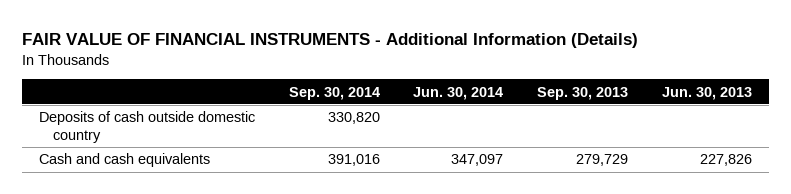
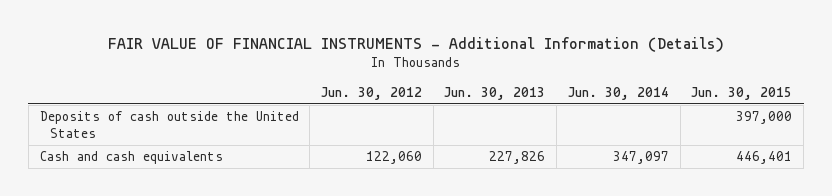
- | Sep. 30, 2014 | Jun. 30, 2014 | Sep. 30, 2013 | Jun. 30, 2013
+ | Jun. 30, 2012 | Jun. 30, 2013 | Jun. 30, 2014 | Jun. 30, 2015
- Deposits of cash outside domestic country | 330,820 | | |
+ Deposits of cash outside the United States | | | | 397,000

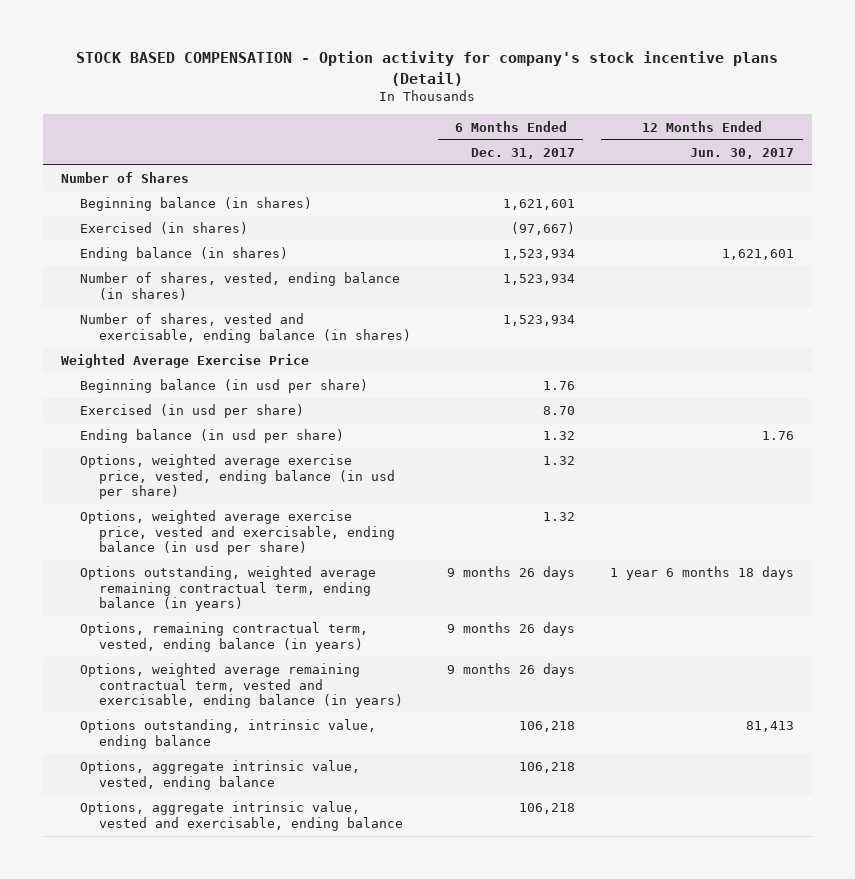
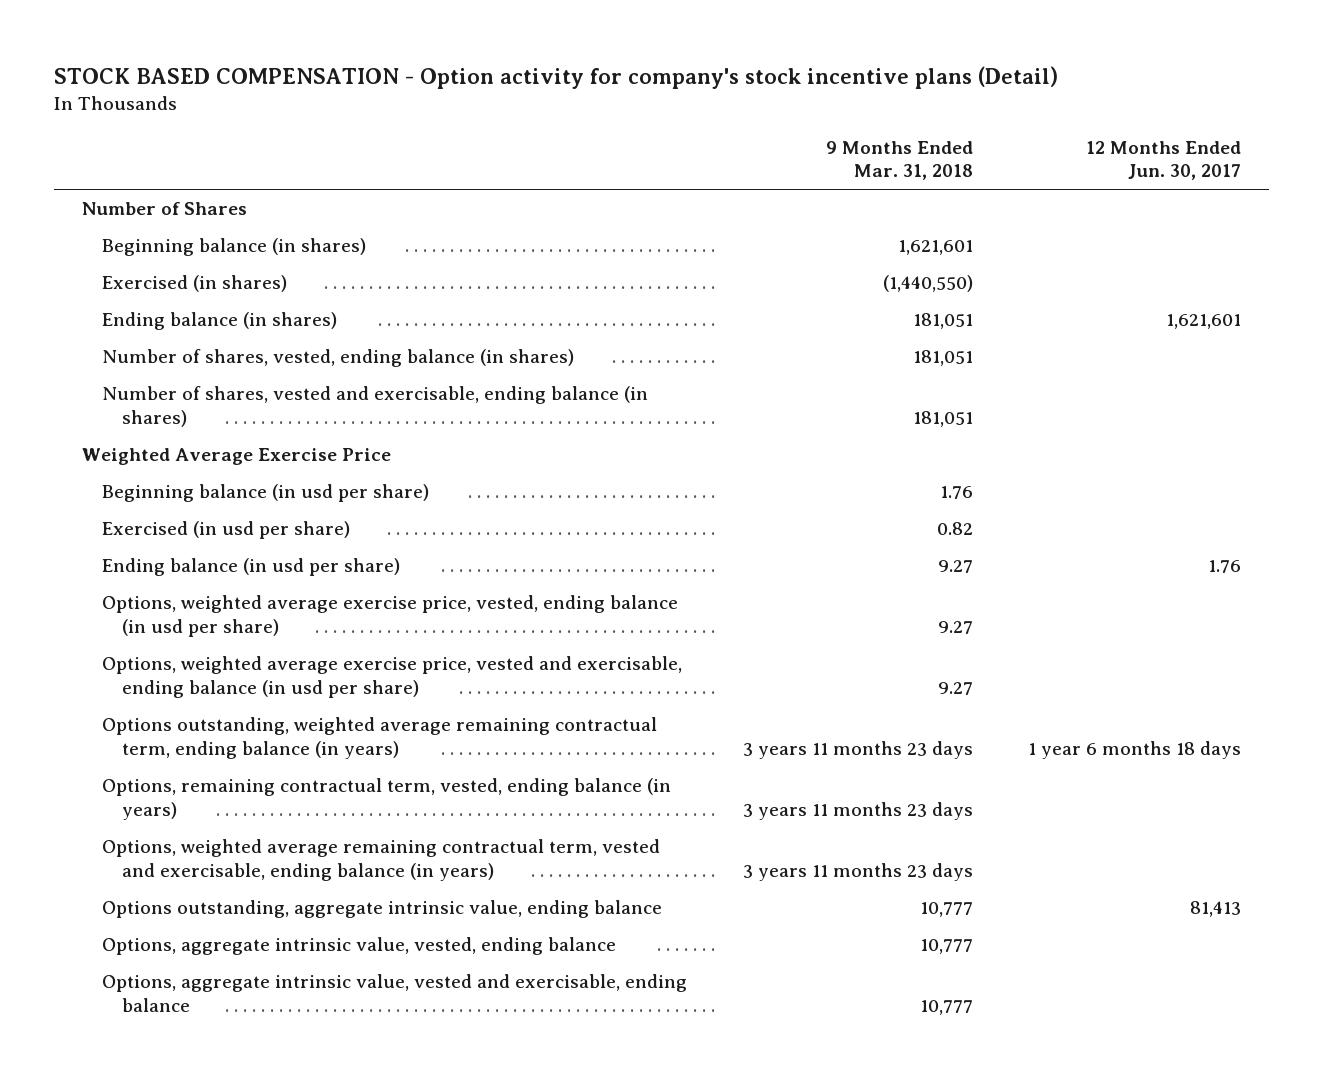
- | 6 Months Ended Dec. 31, 2017 | 12 Months Ended Jun. 30, 2017
+ | 9 Months Ended Mar. 31, 2018 | 12 Months Ended Jun. 30, 2017
- Options outstanding, intrinsic value, ending balance | 106,218 | 81,413
+ Options outstanding, aggregate intrinsic value, ending balance | 10,777 | 81,413

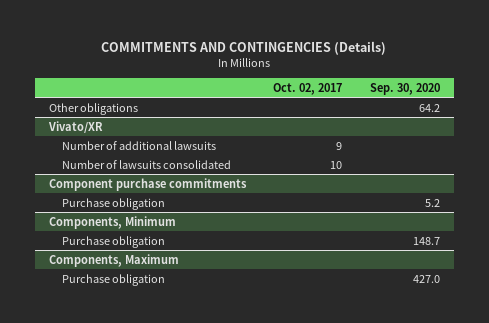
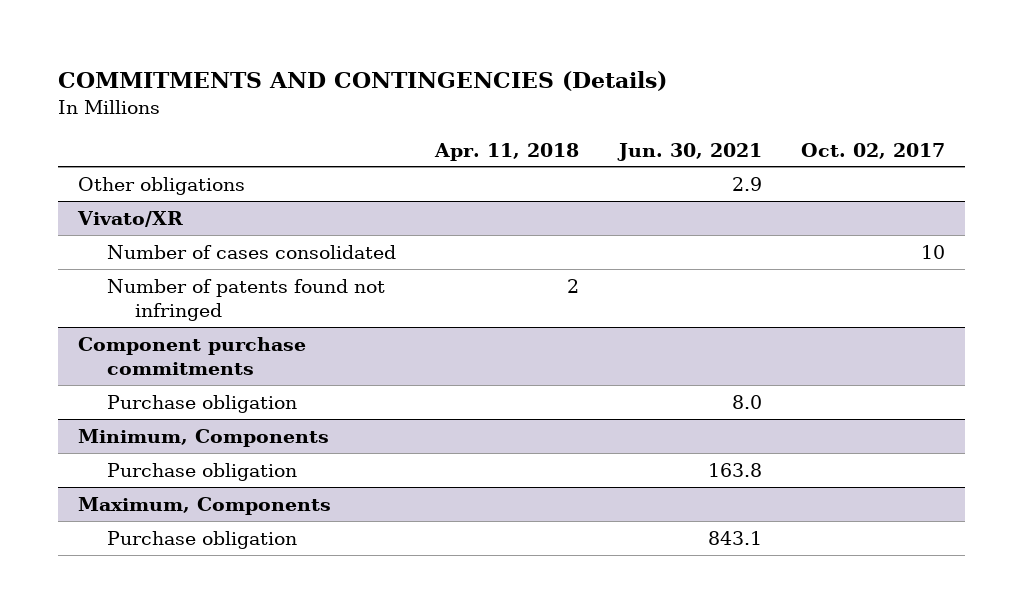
- | Oct. 02, 2017 | Sep. 30, 2020
+ | Apr. 11, 2018 | Jun. 30, 2021 | Oct. 02, 2017
@ Vivato/XR
- Number of additional lawsuits | 9 |
- Number of lawsuits consolidated | 10 |
+ Number of cases consolidated | | | 10
+ Number of patents found not infringed | 2 | |
- Components, Minimum
+ Minimum, Components
- Components, Maximum
+ Maximum, Components

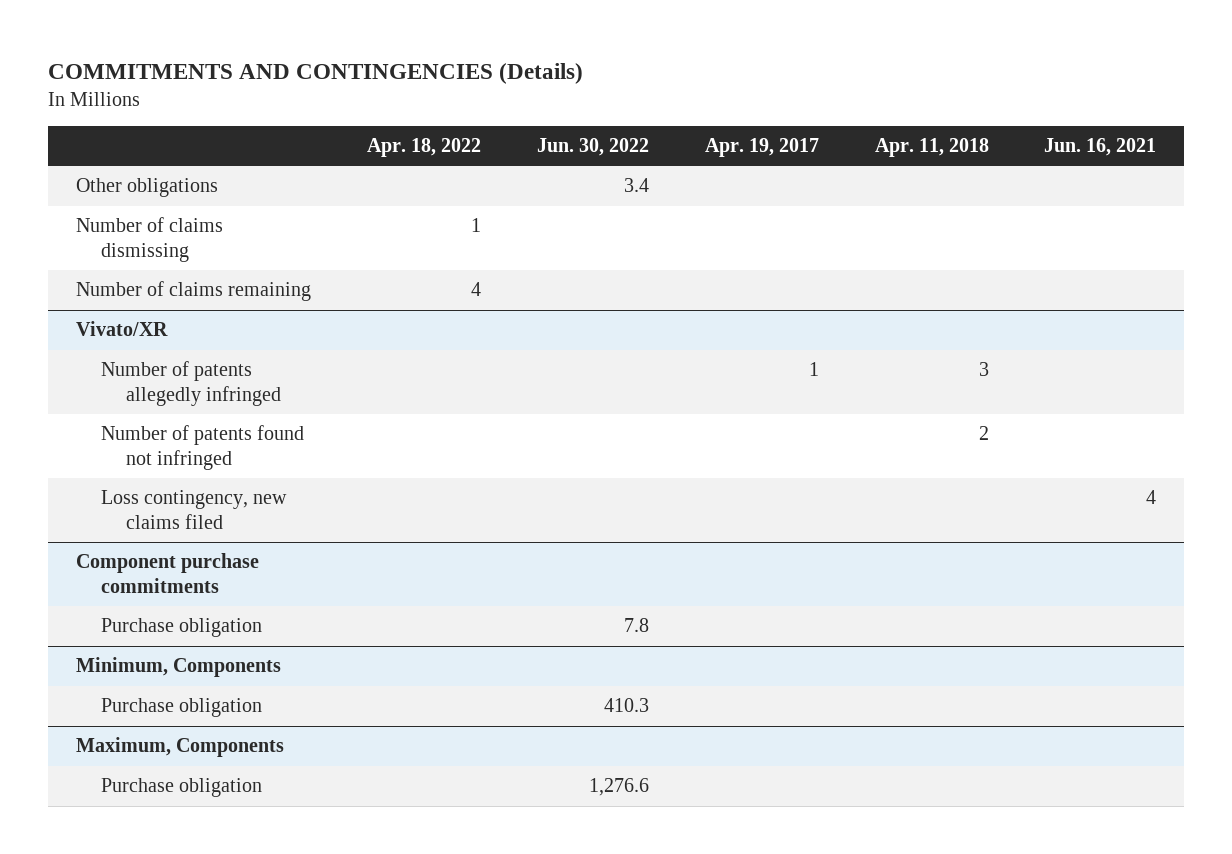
- | Apr. 11, 2018 | Jun. 30, 2021 | Oct. 02, 2017
+ | Apr. 18, 2022 | Jun. 30, 2022 | Apr. 19, 2017 | Apr. 11, 2018 | Jun. 16, 2021
+ Number of claims dismissing | 1 | | | |
+ Number of claims remaining | 4 | | | |
@ Vivato/XR
- Number of cases consolidated | | | 10
+ Number of patents allegedly infringed | | | 1 | 3 |
+ Loss contingency, new claims filed | | | | | 4

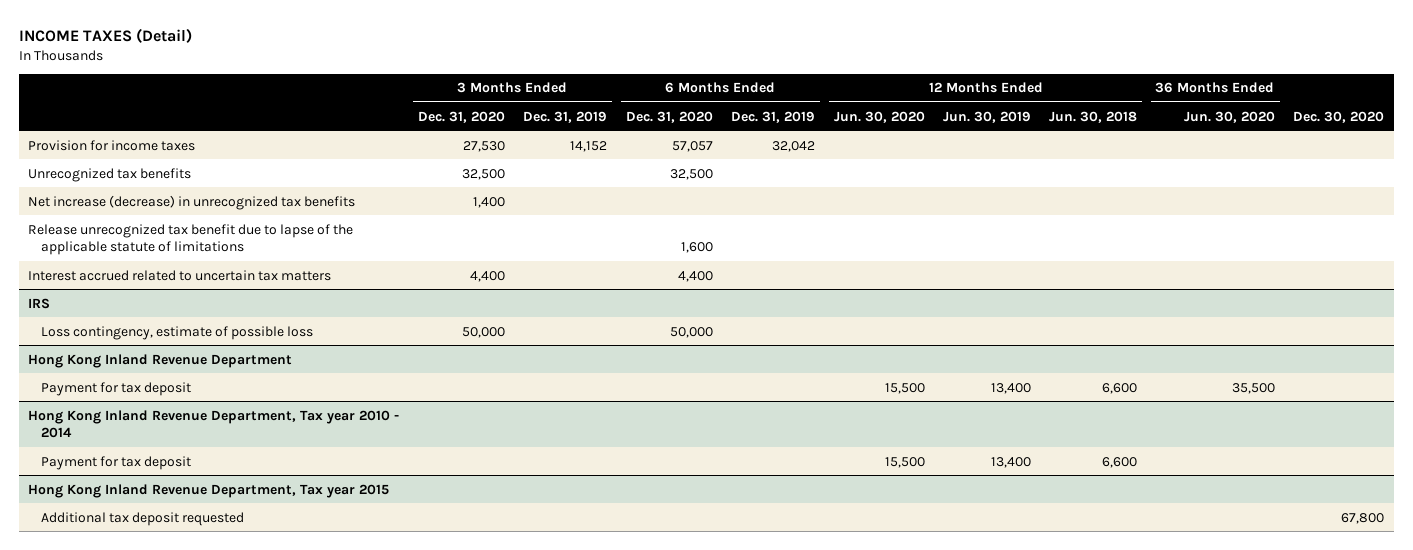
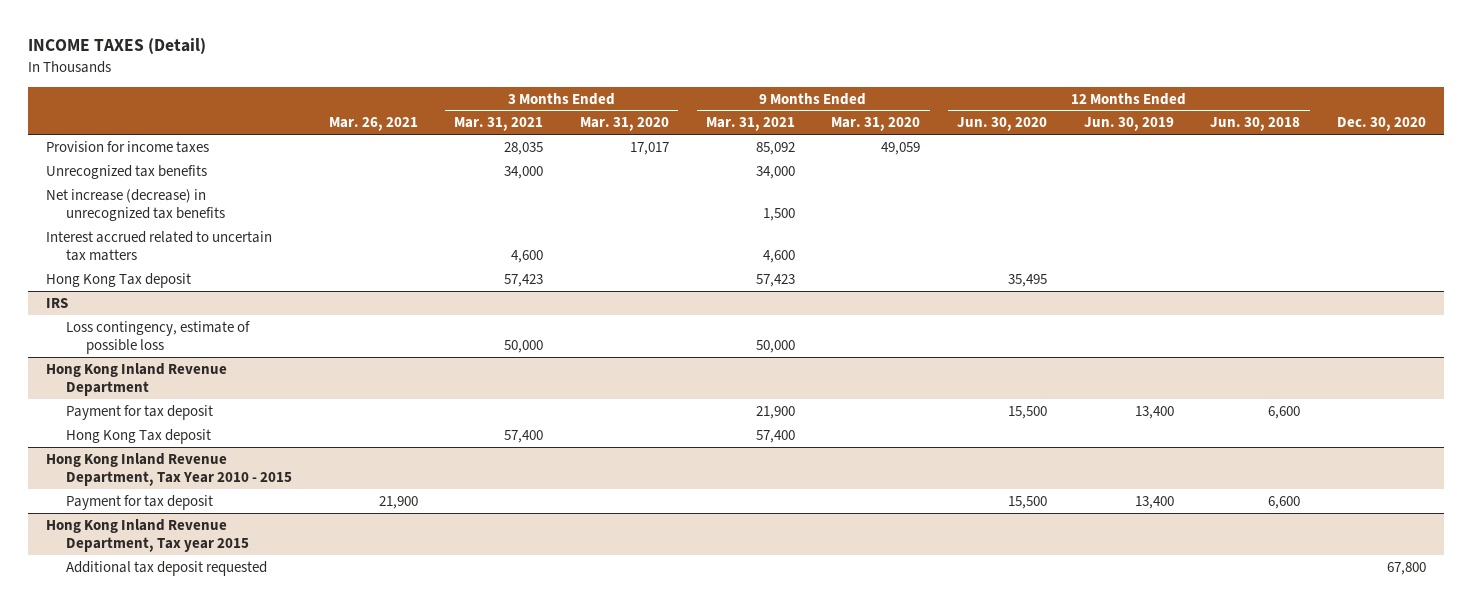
- | 3 Months Ended Dec. 31, 2020 | 3 Months Ended Dec. 31, 2019 | 6 Months Ended Dec. 31, 2020 | 6 Months Ended Dec. 31, 2019 | 12 Months Ended Jun. 30, 2020 | 12 Months Ended Jun. 30, 2019 | 12 Months Ended Jun. 30, 2018 | 36 Months Ended Jun. 30, 2020 | Dec. 30, 2020
+ | Mar. 26, 2021 | 3 Months Ended Mar. 31, 2021 | 3 Months Ended Mar. 31, 2020 | 9 Months Ended Mar. 31, 2021 | 9 Months Ended Mar. 31, 2020 | 12 Months Ended Jun. 30, 2020 | 12 Months Ended Jun. 30, 2019 | 12 Months Ended Jun. 30, 2018 | Dec. 30, 2020
- Release unrecognized tax benefit due to lapse of the applicable statute of limitations | | | 1,600 | | | | | |
+ Hong Kong Tax deposit | | 57,423 | | 57,423 | | 35,495 | | |
- Hong Kong Inland Revenue Department, Tax year 2010 - 2014
@ Hong Kong Inland Revenue Department
+ Hong Kong Tax deposit | | 57,400 | | 57,400 | | | | |
+ Hong Kong Inland Revenue Department, Tax Year 2010 - 2015

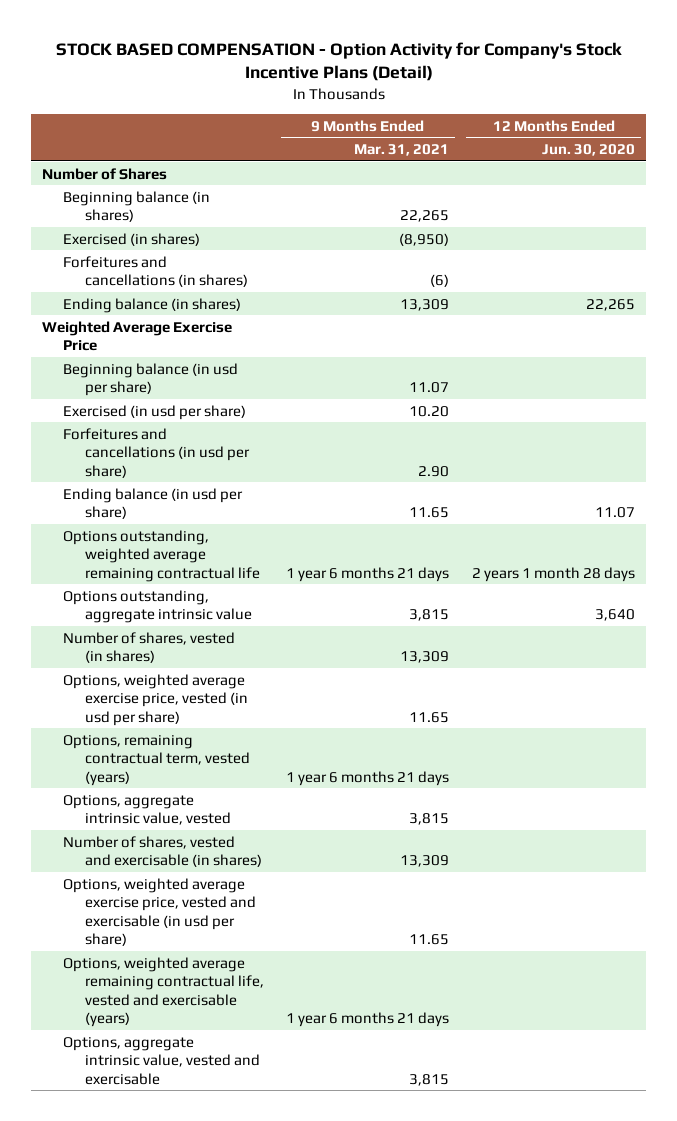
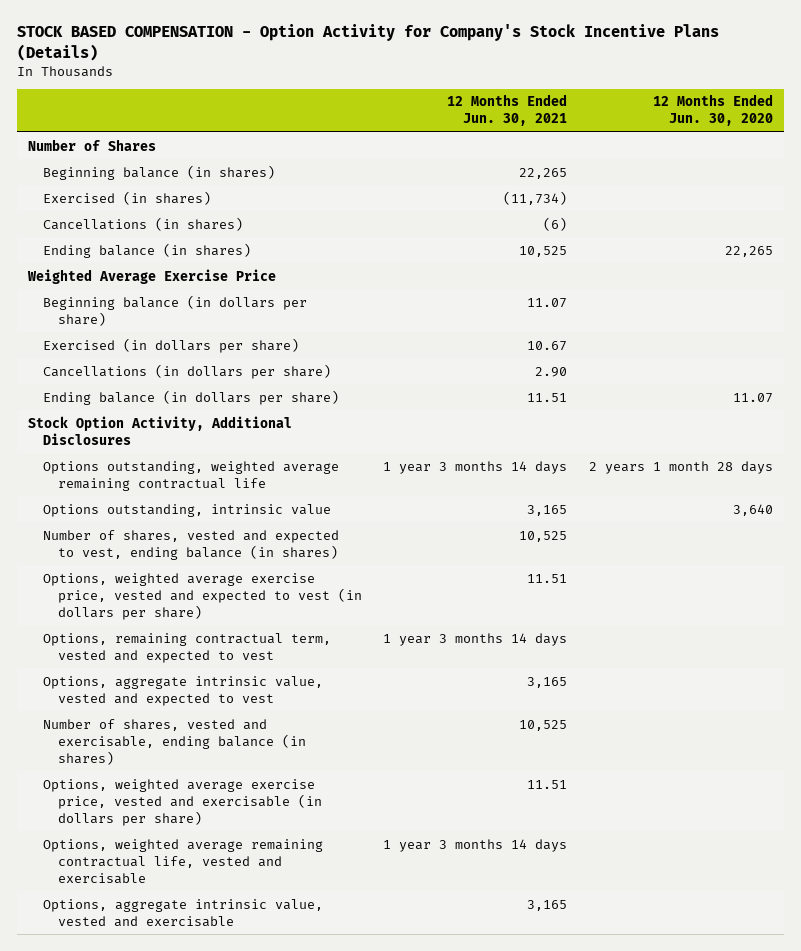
- STOCK BASED COMPENSATION - Option Activity for Company's Stock Incentive Plans (Detail)
+ STOCK BASED COMPENSATION - Option Activity for Company's Stock Incentive Plans (Details)
- | 9 Months Ended Mar. 31, 2021 | 12 Months Ended Jun. 30, 2020
+ | 12 Months Ended Jun. 30, 2021 | 12 Months Ended Jun. 30, 2020
- Forfeitures and cancellations (in shares) | (6) |
+ Cancellations (in shares) | (6) |
- Beginning balance (in usd per share) | 11.07 |
- Exercised (in usd per share) | 10.20 |
- Forfeitures and cancellations (in usd per share) | 2.90 |
- Ending balance (in usd per share) | 11.65 | 11.07
+ Beginning balance (in dollars per share) | 11.07 |
+ Exercised (in dollars per share) | 10.67 |
+ Cancellations (in dollars per share) | 2.90 |
+ Ending balance (in dollars per share) | 11.51 | 11.07
+ Stock Option Activity, Additional Disclosures
- Options outstanding, aggregate intrinsic value | 3,815 | 3,640
- Number of shares, vested (in shares) | 13,309 |
- Options, weighted average exercise price, vested (in usd per share) | 11.65 |
- Options, remaining contractual term, vested (years) | 1 year 6 months 21 days |
- Options, aggregate intrinsic value, vested | 3,815 |
- Number of shares, vested and exercisable (in shares) | 13,309 |
- Options, weighted average exercise price, vested and exercisable (in usd per share) | 11.65 |
- Options, weighted average remaining contractual life, vested and exercisable (years) | 1 year 6 months 21 days |
+ Options outstanding, intrinsic value | 3,165 | 3,640
+ Number of shares, vested and expected to vest, ending balance (in shares) | 10,525 |
+ Options, weighted average exercise price, vested and expected to vest (in dollars per share) | 11.51 |
+ Options, remaining contractual term, vested and expected to vest | 1 year 3 months 14 days |
+ Options, aggregate intrinsic value, vested and expected to vest | 3,165 |
+ Number of shares, vested and exercisable, ending balance (in shares) | 10,525 |
+ Options, weighted average exercise price, vested and exercisable (in dollars per share) | 11.51 |
+ Options, weighted average remaining contractual life, vested and exercisable | 1 year 3 months 14 days |

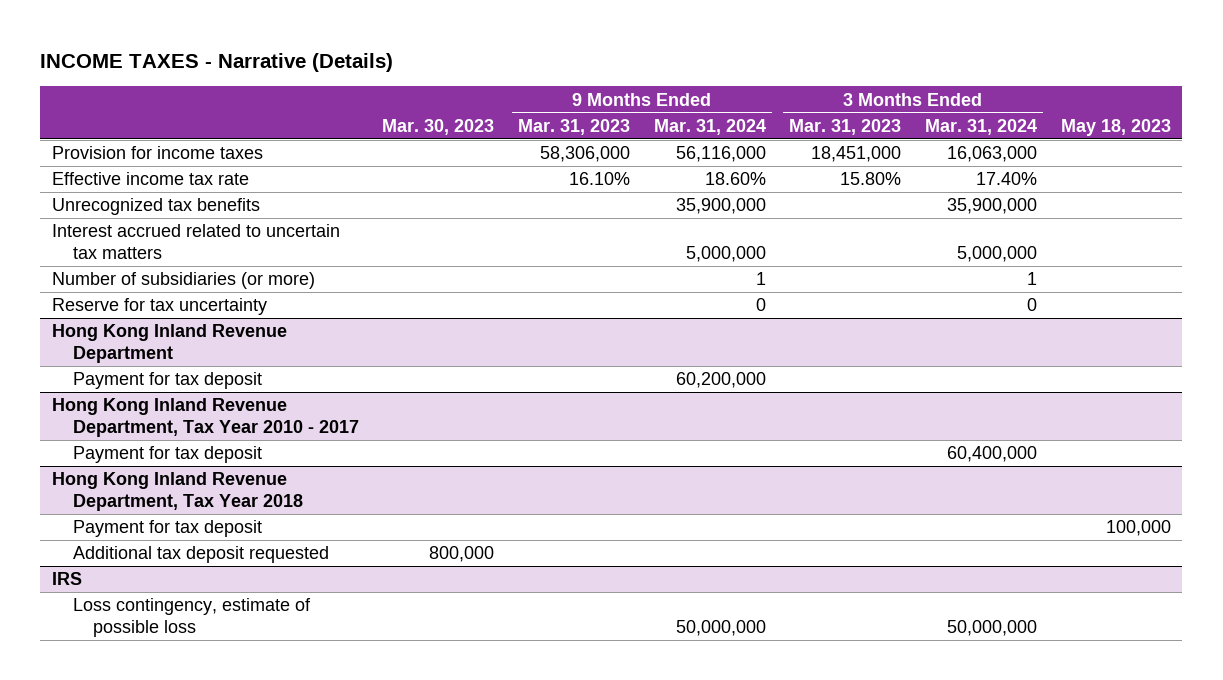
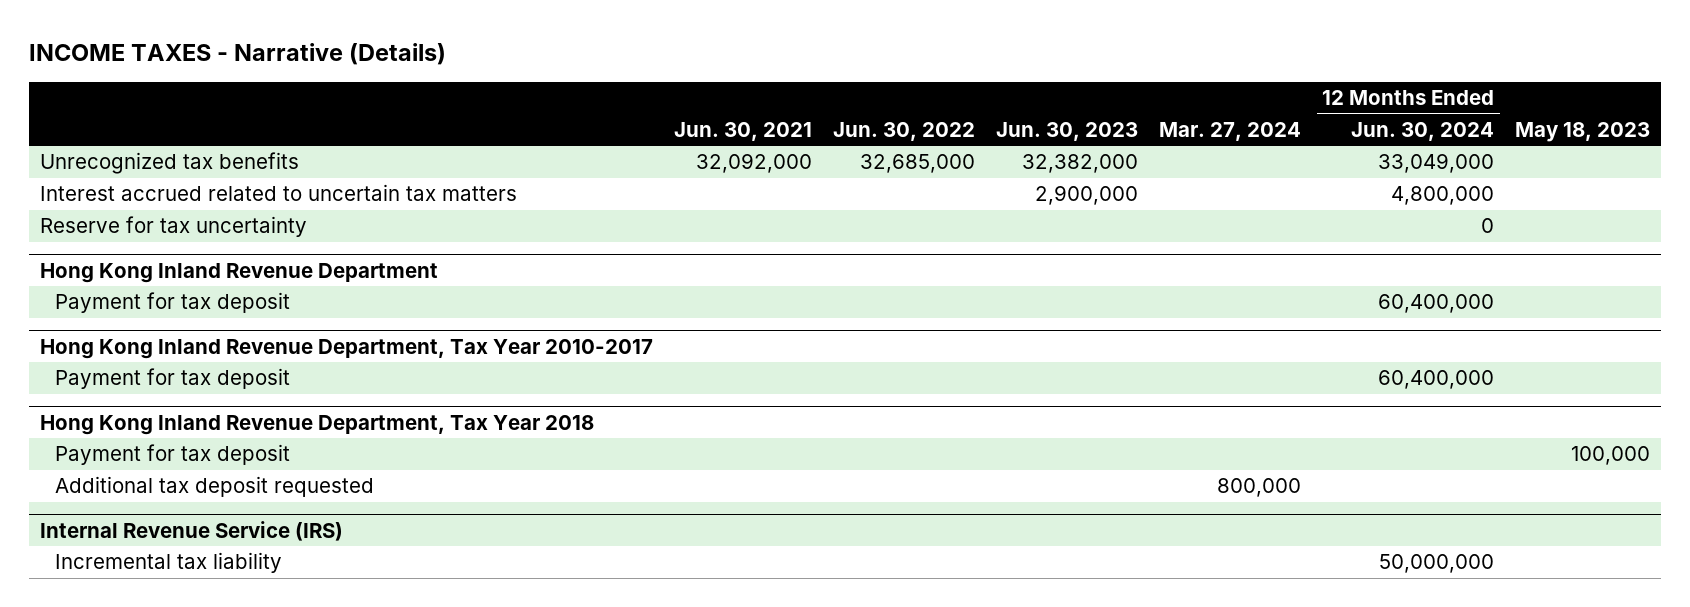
- | Mar. 30, 2023 | 9 Months Ended Mar. 31, 2023 | 9 Months Ended Mar. 31, 2024 | 3 Months Ended Mar. 31, 2023 | 3 Months Ended Mar. 31, 2024 | May 18, 2023
+ | Jun. 30, 2021 | Jun. 30, 2022 | Jun. 30, 2023 | Mar. 27, 2024 | 12 Months Ended Jun. 30, 2024 | May 18, 2023
- Provision for income taxes | | 58,306,000 | 56,116,000 | 18,451,000 | 16,063,000 |
- Effective income tax rate | | 16.10% | 18.60% | 15.80% | 17.40% |
- Number of subsidiaries (or more) | | | 1 | | 1 |
- Hong Kong Inland Revenue Department, Tax Year 2010 - 2017
+ Hong Kong Inland Revenue Department, Tax Year 2010-2017
- IRS
- Loss contingency, estimate of possible loss | | | 50,000,000 | | 50,000,000 |
+ Internal Revenue Service (IRS)
+ Incremental tax liability | | | | | 50,000,000 |

